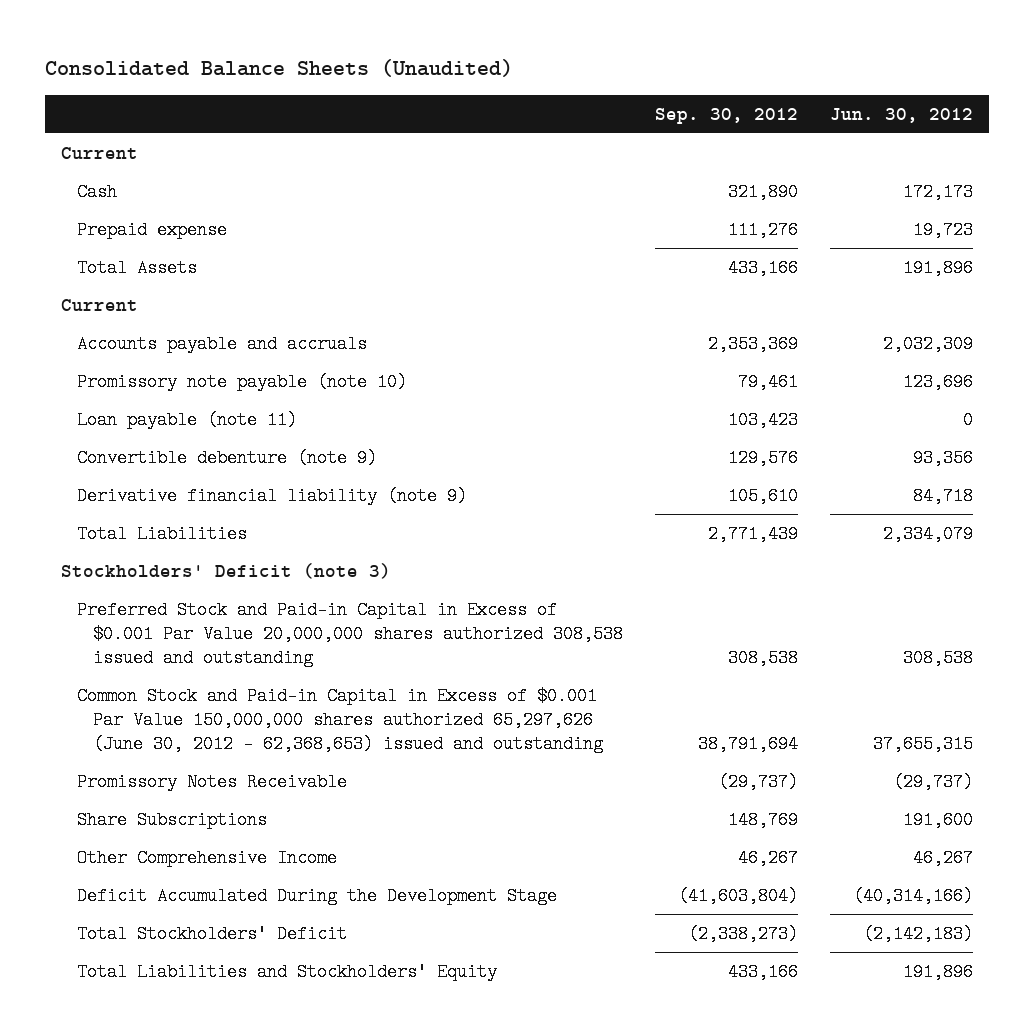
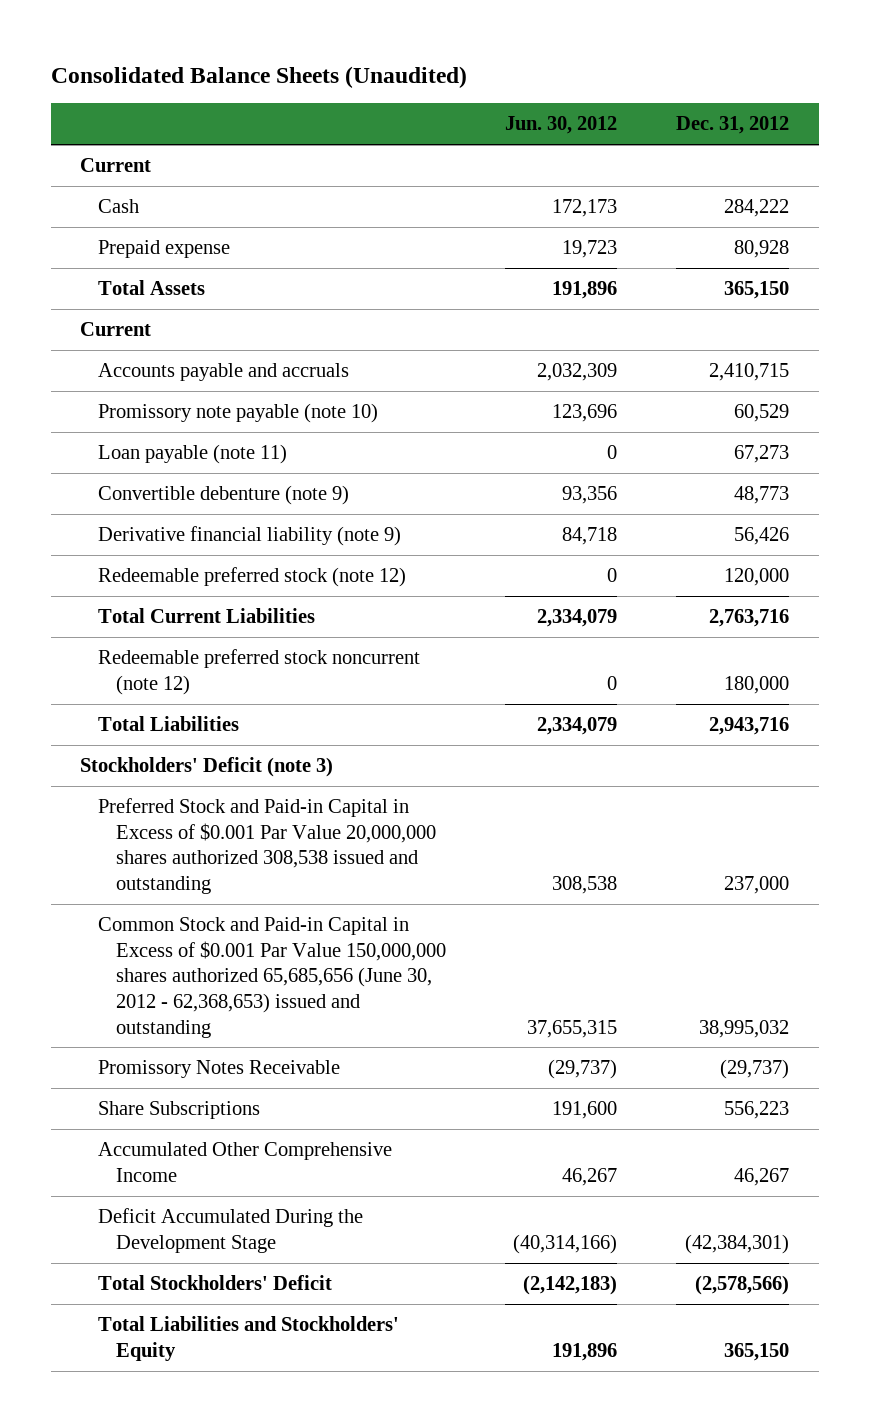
- | Sep. 30, 2012 | Jun. 30, 2012
+ | Jun. 30, 2012 | Dec. 31, 2012
+ Redeemable preferred stock (note 12) | 0 | 120,000
+ Total Current Liabilities | 2,334,079 | 2,763,716
+ Redeemable preferred stock noncurrent (note 12) | 0 | 180,000
- Common Stock and Paid-in Capital in Excess of $0.001 Par Value 150,000,000 shares authorized 65,297,626 (June 30, 2012 - 62,368,653) issued and outstanding | 38,791,694 | 37,655,315
+ Common Stock and Paid-in Capital in Excess of $0.001 Par Value 150,000,000 shares authorized 65,685,656 (June 30, 2012 - 62,368,653) issued and outstanding | 37,655,315 | 38,995,032
- Other Comprehensive Income | 46,267 | 46,267
+ Accumulated Other Comprehensive Income | 46,267 | 46,267

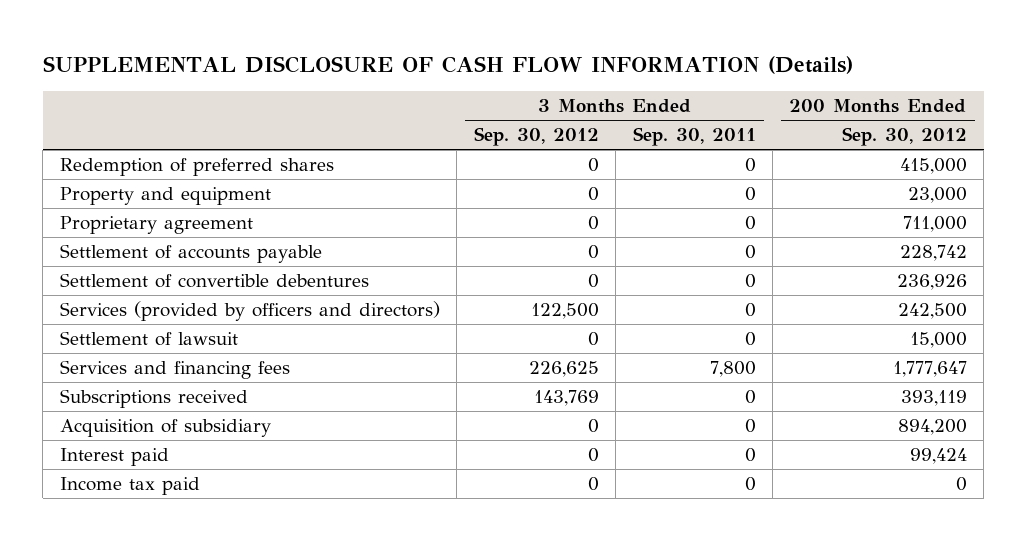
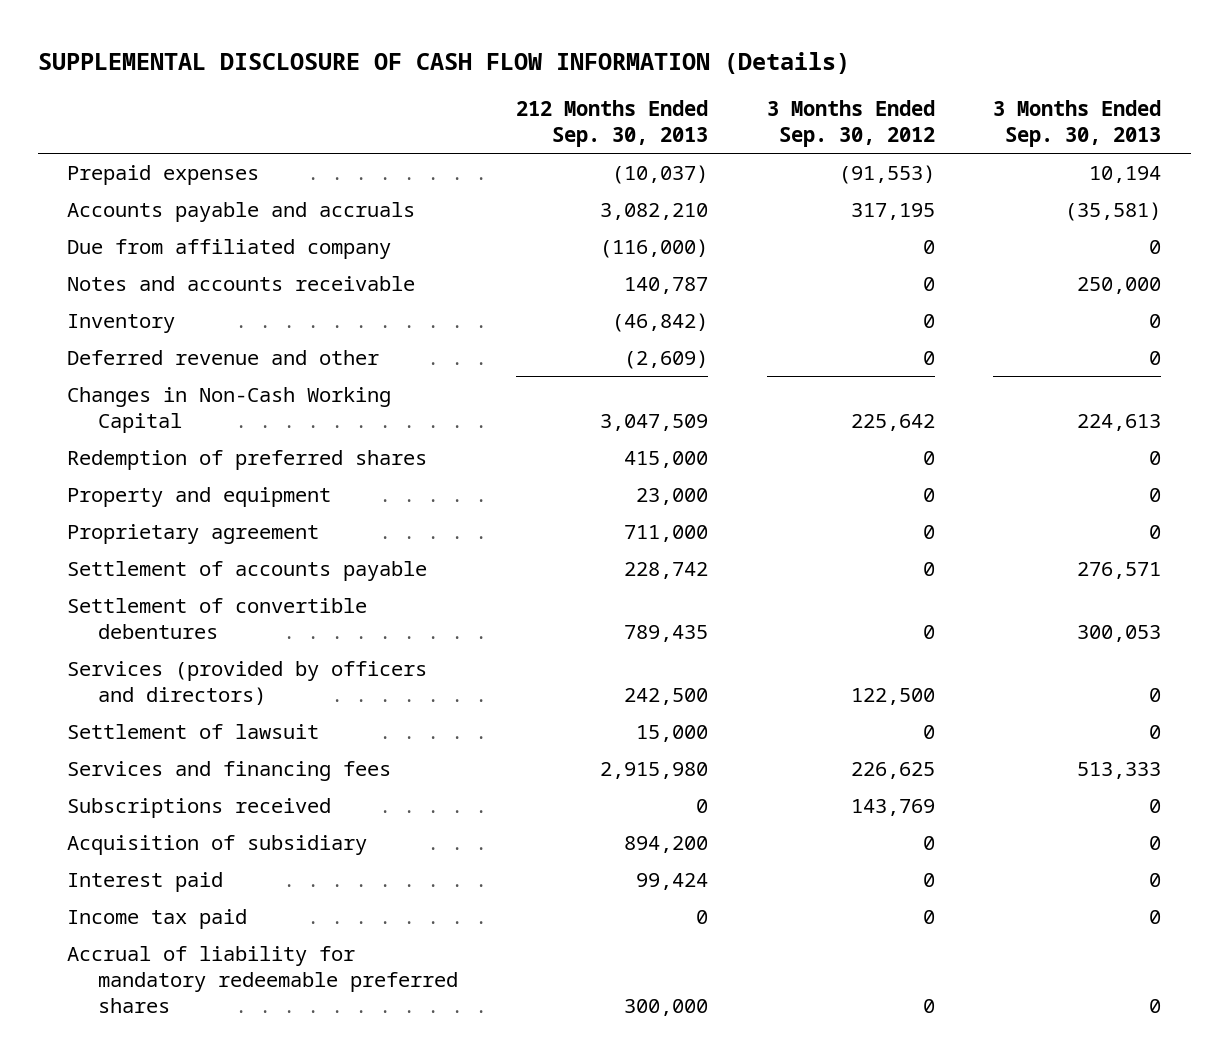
- | 3 Months Ended Sep. 30, 2012 | 3 Months Ended Sep. 30, 2011 | 200 Months Ended Sep. 30, 2012
+ | 212 Months Ended Sep. 30, 2013 | 3 Months Ended Sep. 30, 2012 | 3 Months Ended Sep. 30, 2013
+ Prepaid expenses | (10,037) | (91,553) | 10,194
+ Accounts payable and accruals | 3,082,210 | 317,195 | (35,581)
+ Due from affiliated company | (116,000) | 0 | 0
+ Notes and accounts receivable | 140,787 | 0 | 250,000
+ Inventory | (46,842) | 0 | 0
+ Deferred revenue and other | (2,609) | 0 | 0
+ Changes in Non-Cash Working Capital | 3,047,509 | 225,642 | 224,613
+ Accrual of liability for mandatory redeemable preferred shares | 300,000 | 0 | 0

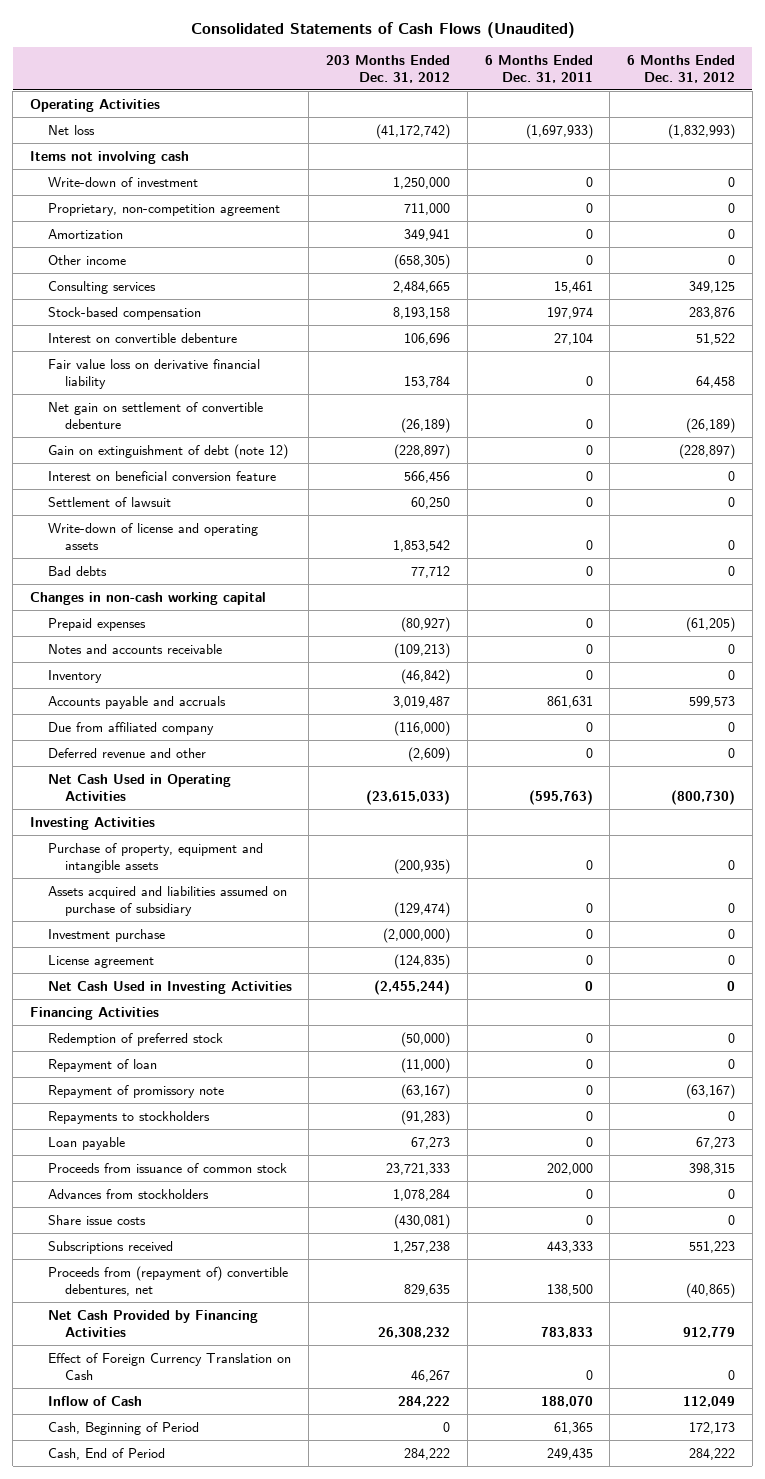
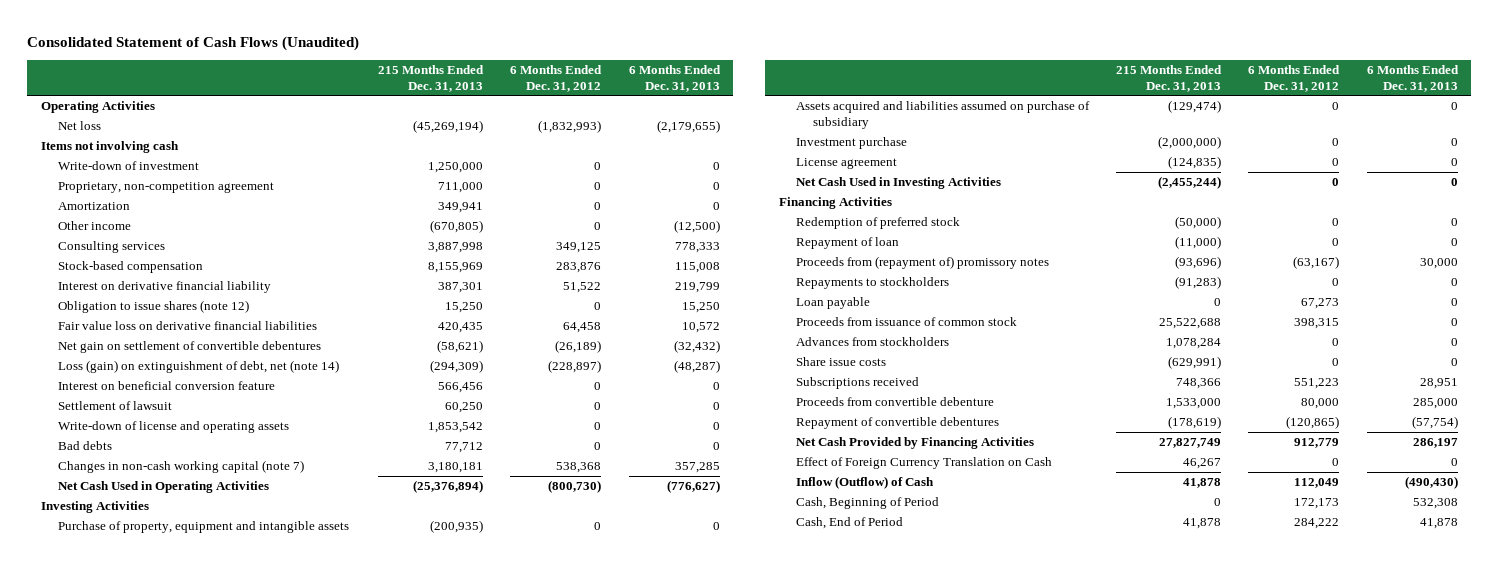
- Consolidated Statements of Cash Flows (Unaudited)
+ Consolidated Statement of Cash Flows (Unaudited)
- | 203 Months Ended Dec. 31, 2012 | 6 Months Ended Dec. 31, 2011 | 6 Months Ended Dec. 31, 2012
+ | 215 Months Ended Dec. 31, 2013 | 6 Months Ended Dec. 31, 2012 | 6 Months Ended Dec. 31, 2013
- Interest on convertible debenture | 106,696 | 27,104 | 51,522
- Fair value loss on derivative financial liability | 153,784 | 0 | 64,458
- Net gain on settlement of convertible debenture | (26,189) | 0 | (26,189)
- Gain on extinguishment of debt (note 12) | (228,897) | 0 | (228,897)
+ Interest on derivative financial liability | 387,301 | 51,522 | 219,799
+ Obligation to issue shares (note 12) | 15,250 | 0 | 15,250
+ Fair value loss on derivative financial liabilities | 420,435 | 64,458 | 10,572
+ Net gain on settlement of convertible debentures | (58,621) | (26,189) | (32,432)
+ Loss (gain) on extinguishment of debt, net (note 14) | (294,309) | (228,897) | (48,287)
- Changes in non-cash working capital
- Prepaid expenses | (80,927) | 0 | (61,205)
- Notes and accounts receivable | (109,213) | 0 | 0
- Inventory | (46,842) | 0 | 0
- Accounts payable and accruals | 3,019,487 | 861,631 | 599,573
- Due from affiliated company | (116,000) | 0 | 0
- Deferred revenue and other | (2,609) | 0 | 0
+ Changes in non-cash working capital (note 7) | 3,180,181 | 538,368 | 357,285
- Repayment of promissory note | (63,167) | 0 | (63,167)
+ Proceeds from (repayment of) promissory notes | (93,696) | (63,167) | 30,000
- Proceeds from (repayment of) convertible debentures, net | 829,635 | 138,500 | (40,865)
+ Proceeds from convertible debenture | 1,533,000 | 80,000 | 285,000
+ Repayment of convertible debentures | (178,619) | (120,865) | (57,754)
- Inflow of Cash | 284,222 | 188,070 | 112,049
+ Inflow (Outflow) of Cash | 41,878 | 112,049 | (490,430)

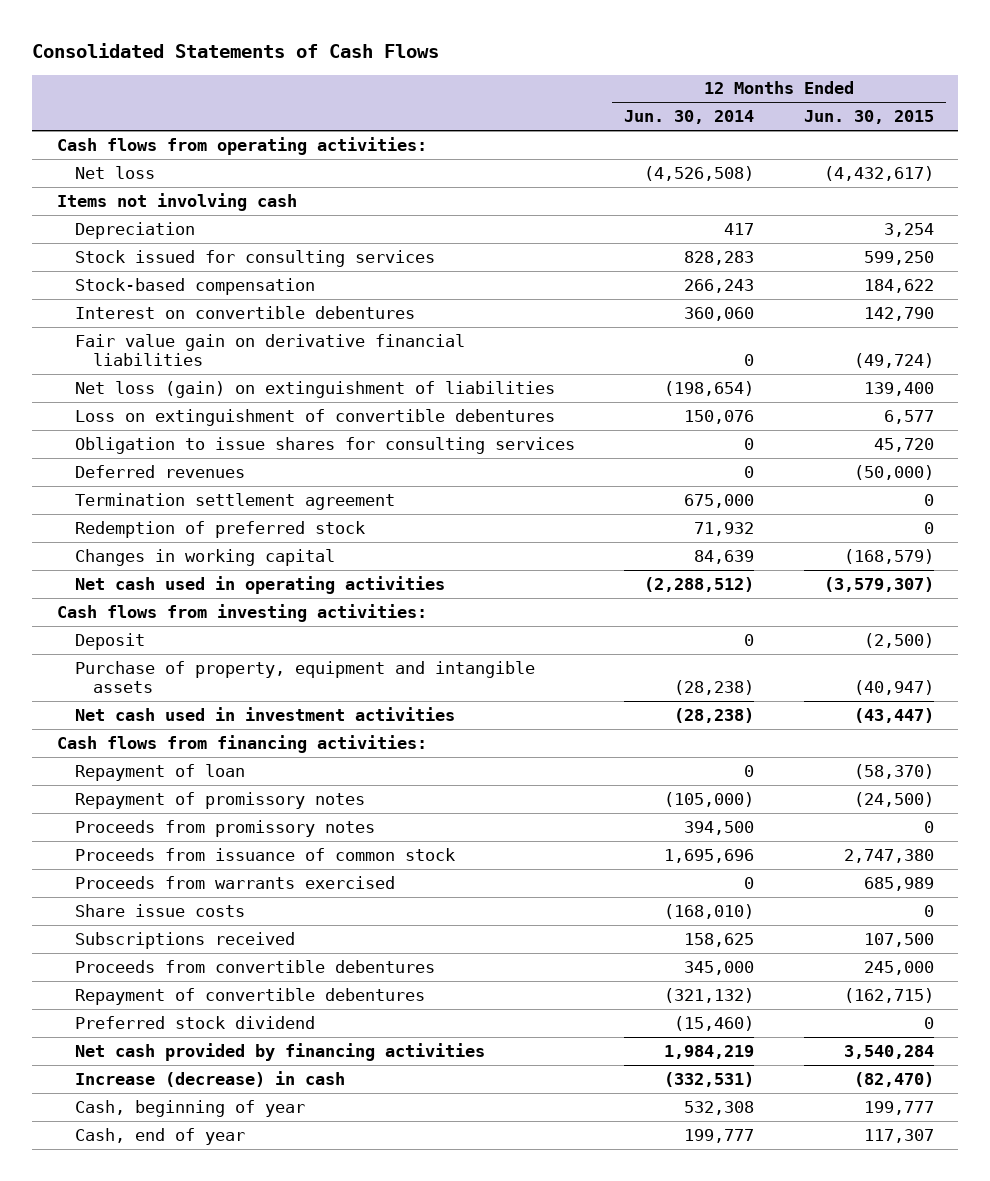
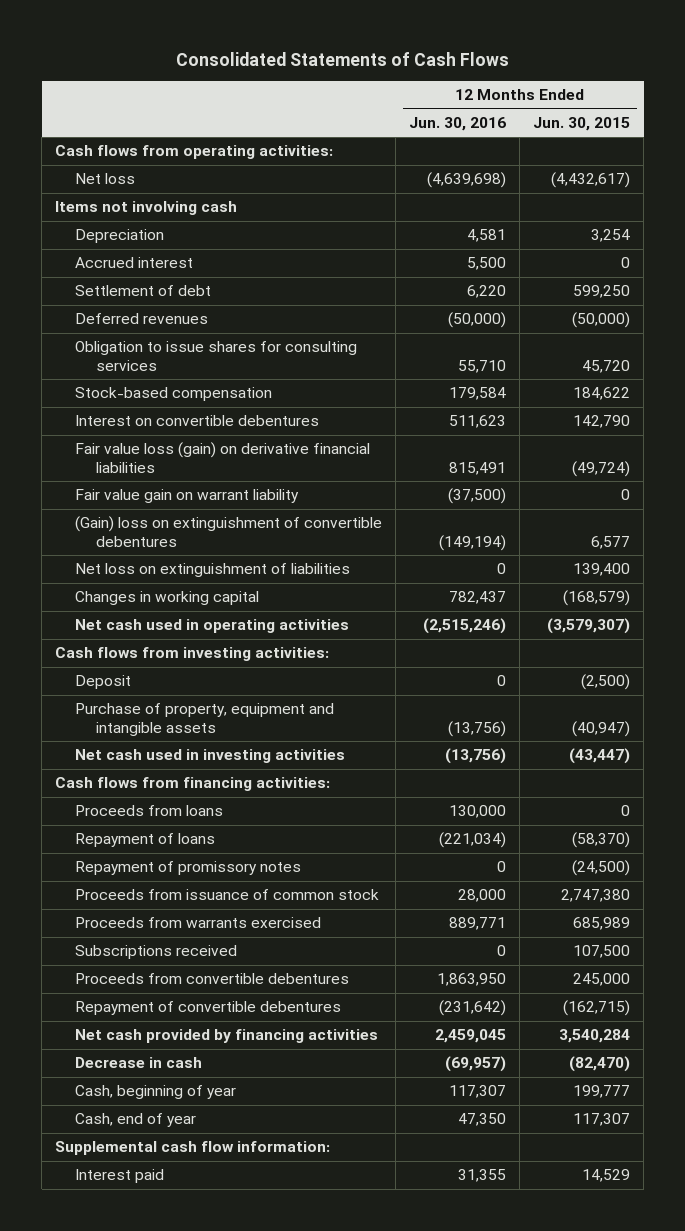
- | 12 Months Ended Jun. 30, 2014 | 12 Months Ended Jun. 30, 2015
+ | 12 Months Ended Jun. 30, 2016 | 12 Months Ended Jun. 30, 2015
- Stock issued for consulting services | 828,283 | 599,250
+ Accrued interest | 5,500 | 0
+ Settlement of debt | 6,220 | 599,250
moved up: Deferred revenues | (50,000) | (50,000)
moved up: Obligation to issue shares for consulting services | 55,710 | 45,720
- Fair value gain on derivative financial liabilities | 0 | (49,724)
- Net loss (gain) on extinguishment of liabilities | (198,654) | 139,400
- Loss on extinguishment of convertible debentures | 150,076 | 6,577
- Termination settlement agreement | 675,000 | 0
- Redemption of preferred stock | 71,932 | 0
+ Fair value loss (gain) on derivative financial liabilities | 815,491 | (49,724)
+ Fair value gain on warrant liability | (37,500) | 0
+ (Gain) loss on extinguishment of convertible debentures | (149,194) | 6,577
+ Net loss on extinguishment of liabilities | 0 | 139,400
- Net cash used in investment activities | (28,238) | (43,447)
+ Net cash used in investing activities | (13,756) | (43,447)
- Repayment of loan | 0 | (58,370)
+ Proceeds from loans | 130,000 | 0
+ Repayment of loans | (221,034) | (58,370)
- Proceeds from promissory notes | 394,500 | 0
- Share issue costs | (168,010) | 0
- Preferred stock dividend | (15,460) | 0
- Increase (decrease) in cash | (332,531) | (82,470)
+ Decrease in cash | (69,957) | (82,470)
+ Supplemental cash flow information:
+ Interest paid | 31,355 | 14,529

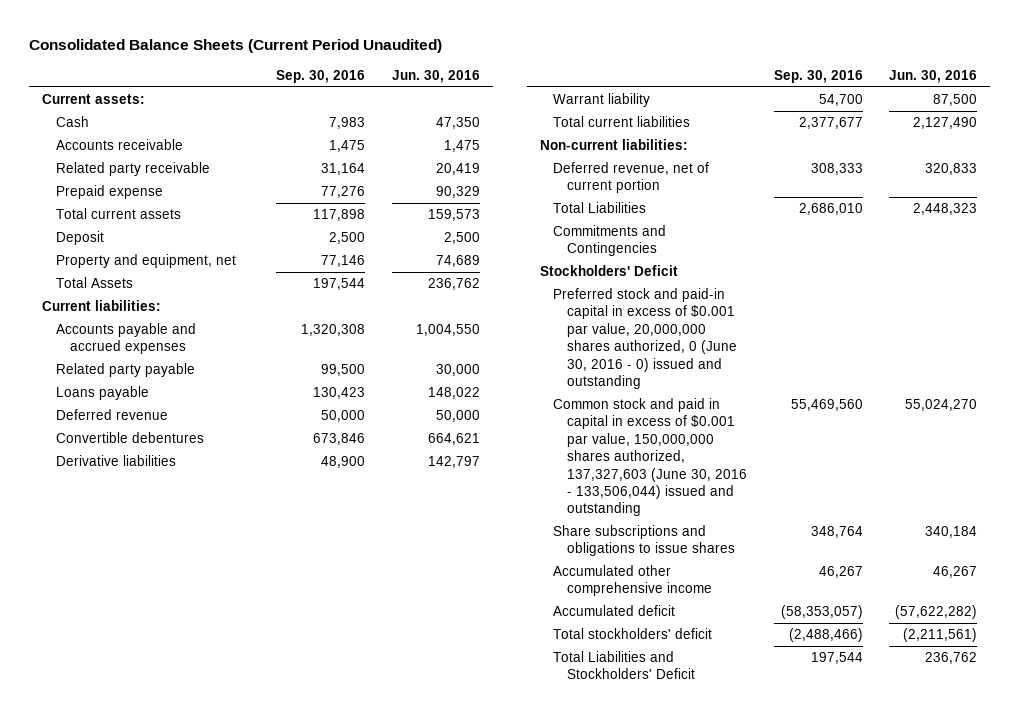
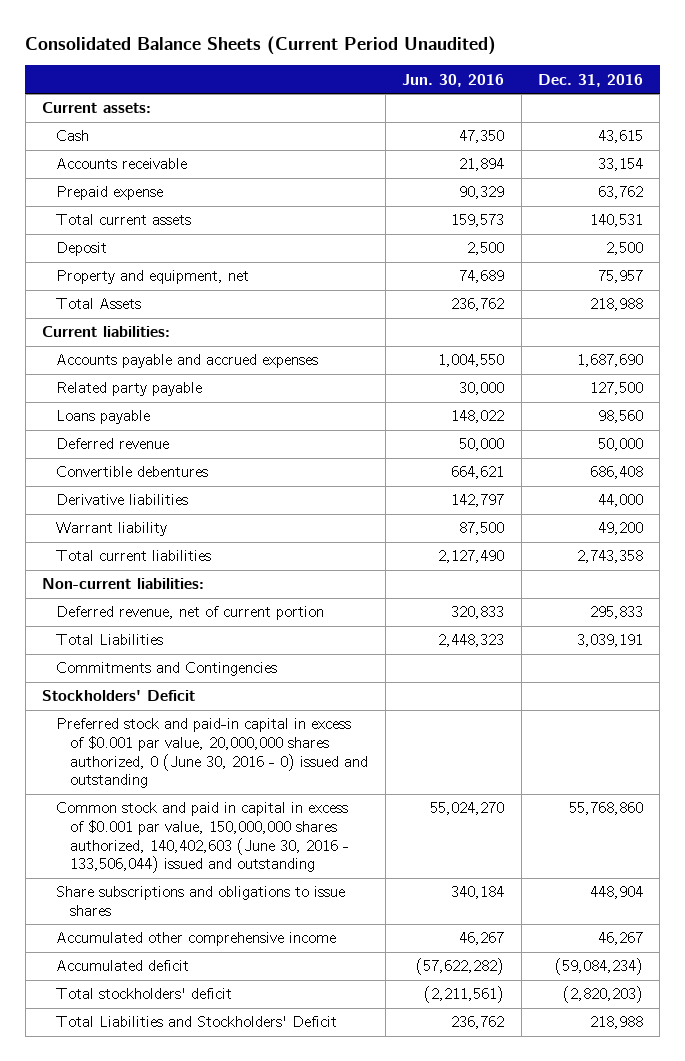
- | Sep. 30, 2016 | Jun. 30, 2016
+ | Jun. 30, 2016 | Dec. 31, 2016
- Accounts receivable | 1,475 | 1,475
- Related party receivable | 31,164 | 20,419
+ Accounts receivable | 21,894 | 33,154
- Common stock and paid in capital in excess of $0.001 par value, 150,000,000 shares authorized, 137,327,603 (June 30, 2016 - 133,506,044) issued and outstanding | 55,469,560 | 55,024,270
+ Common stock and paid in capital in excess of $0.001 par value, 150,000,000 shares authorized, 140,402,603 (June 30, 2016 - 133,506,044) issued and outstanding | 55,024,270 | 55,768,860

